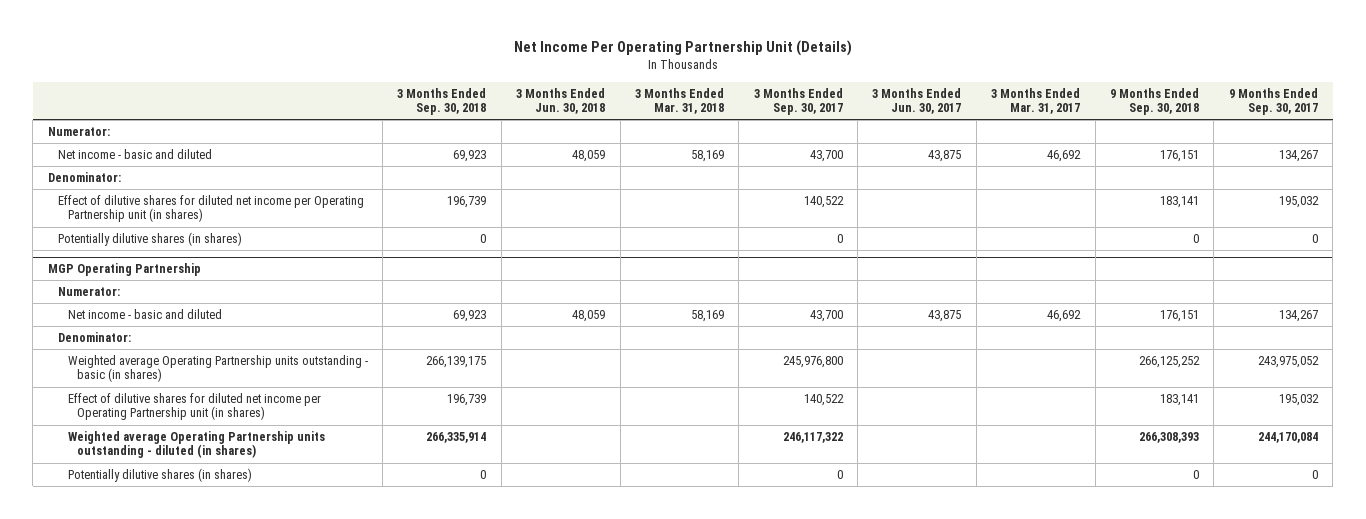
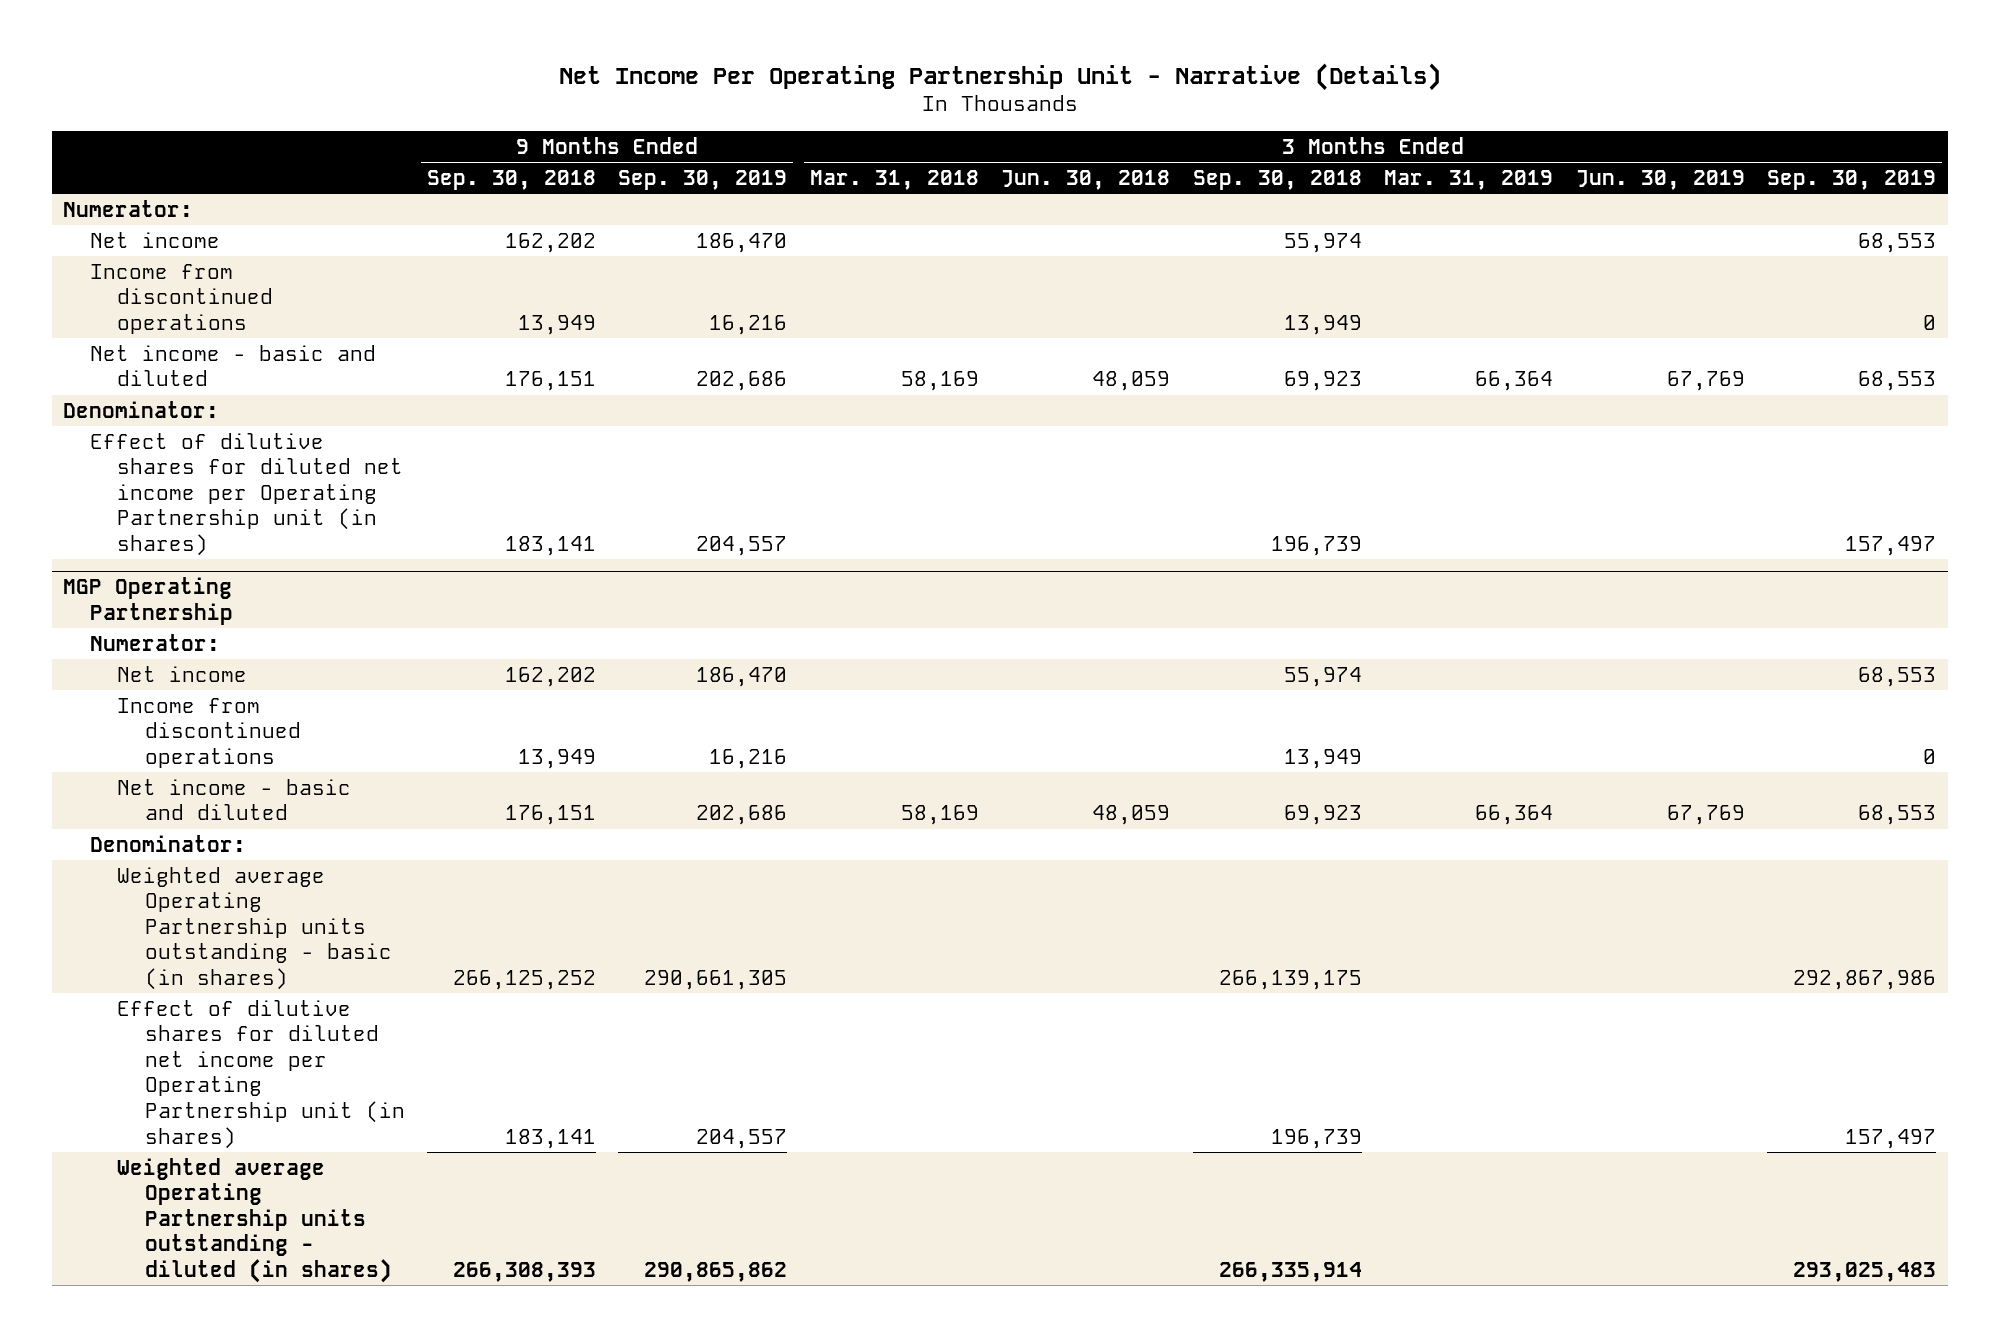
- Net Income Per Operating Partnership Unit (Details)
+ Net Income Per Operating Partnership Unit - Narrative (Details)
- | 3 Months Ended Sep. 30, 2018 | 3 Months Ended Jun. 30, 2018 | 3 Months Ended Mar. 31, 2018 | 3 Months Ended Sep. 30, 2017 | 3 Months Ended Jun. 30, 2017 | 3 Months Ended Mar. 31, 2017 | 9 Months Ended Sep. 30, 2018 | 9 Months Ended Sep. 30, 2017
+ | 9 Months Ended Sep. 30, 2018 | 9 Months Ended Sep. 30, 2019 | 3 Months Ended Mar. 31, 2018 | 3 Months Ended Jun. 30, 2018 | 3 Months Ended Sep. 30, 2018 | 3 Months Ended Mar. 31, 2019 | 3 Months Ended Jun. 30, 2019 | 3 Months Ended Sep. 30, 2019
+ Net income | 162,202 | 186,470 | | | 55,974 | | | 68,553
+ Income from discontinued operations | 13,949 | 16,216 | | | 13,949 | | | 0
- Potentially dilutive shares (in shares) | 0 | | | 0 | | | 0 | 0
@ MGP Operating Partnership
+ Net income | 162,202 | 186,470 | | | 55,974 | | | 68,553
+ Income from discontinued operations | 13,949 | 16,216 | | | 13,949 | | | 0
- Potentially dilutive shares (in shares) | 0 | | | 0 | | | 0 | 0

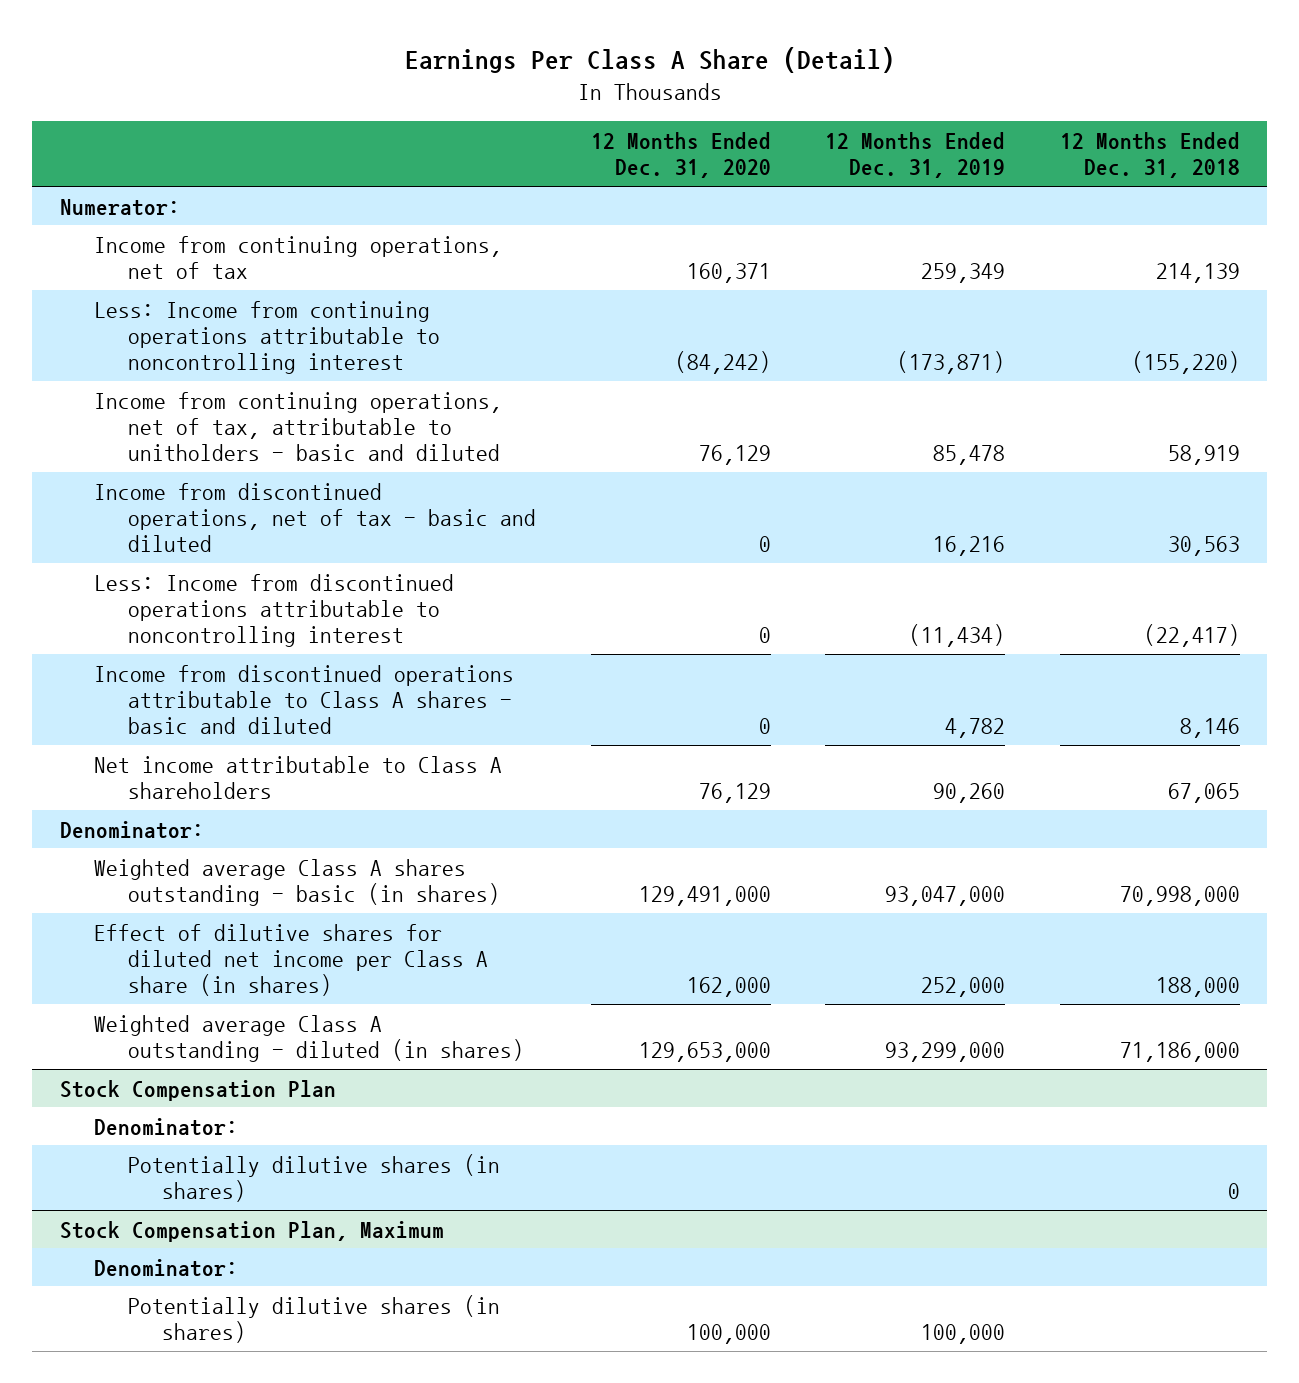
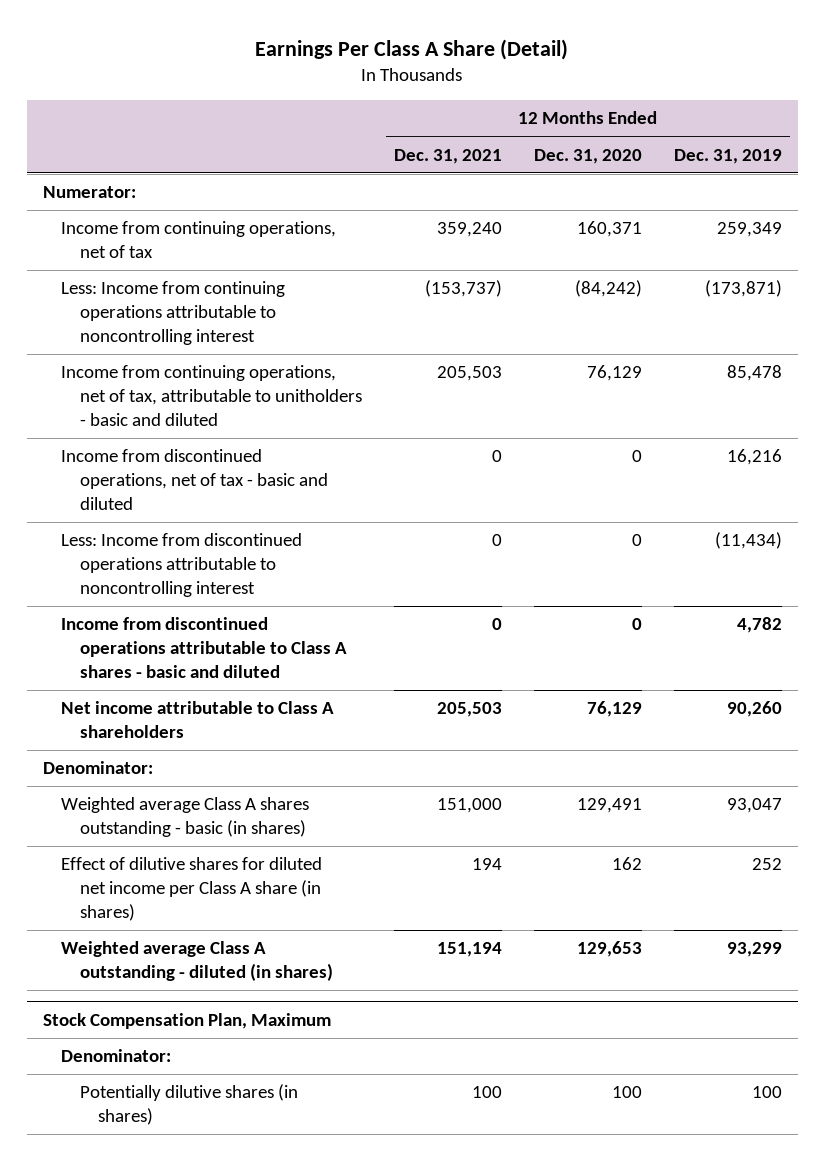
- | 12 Months Ended Dec. 31, 2020 | 12 Months Ended Dec. 31, 2019 | 12 Months Ended Dec. 31, 2018
+ | 12 Months Ended Dec. 31, 2021 | 12 Months Ended Dec. 31, 2020 | 12 Months Ended Dec. 31, 2019
- Weighted average Class A shares outstanding - basic (in shares) | 129,491,000 | 93,047,000 | 70,998,000
- Effect of dilutive shares for diluted net income per Class A share (in shares) | 162,000 | 252,000 | 188,000
- Weighted average Class A outstanding - diluted (in shares) | 129,653,000 | 93,299,000 | 71,186,000
- Stock Compensation Plan
- Denominator:
- Potentially dilutive shares (in shares) | | | 0
+ Weighted average Class A shares outstanding - basic (in shares) | 151,000 | 129,491 | 93,047
+ Effect of dilutive shares for diluted net income per Class A share (in shares) | 194 | 162 | 252
+ Weighted average Class A outstanding - diluted (in shares) | 151,194 | 129,653 | 93,299
@ Stock Compensation Plan, Maximum
- Potentially dilutive shares (in shares) | 100,000 | 100,000 |
+ Potentially dilutive shares (in shares) | 100 | 100 | 100

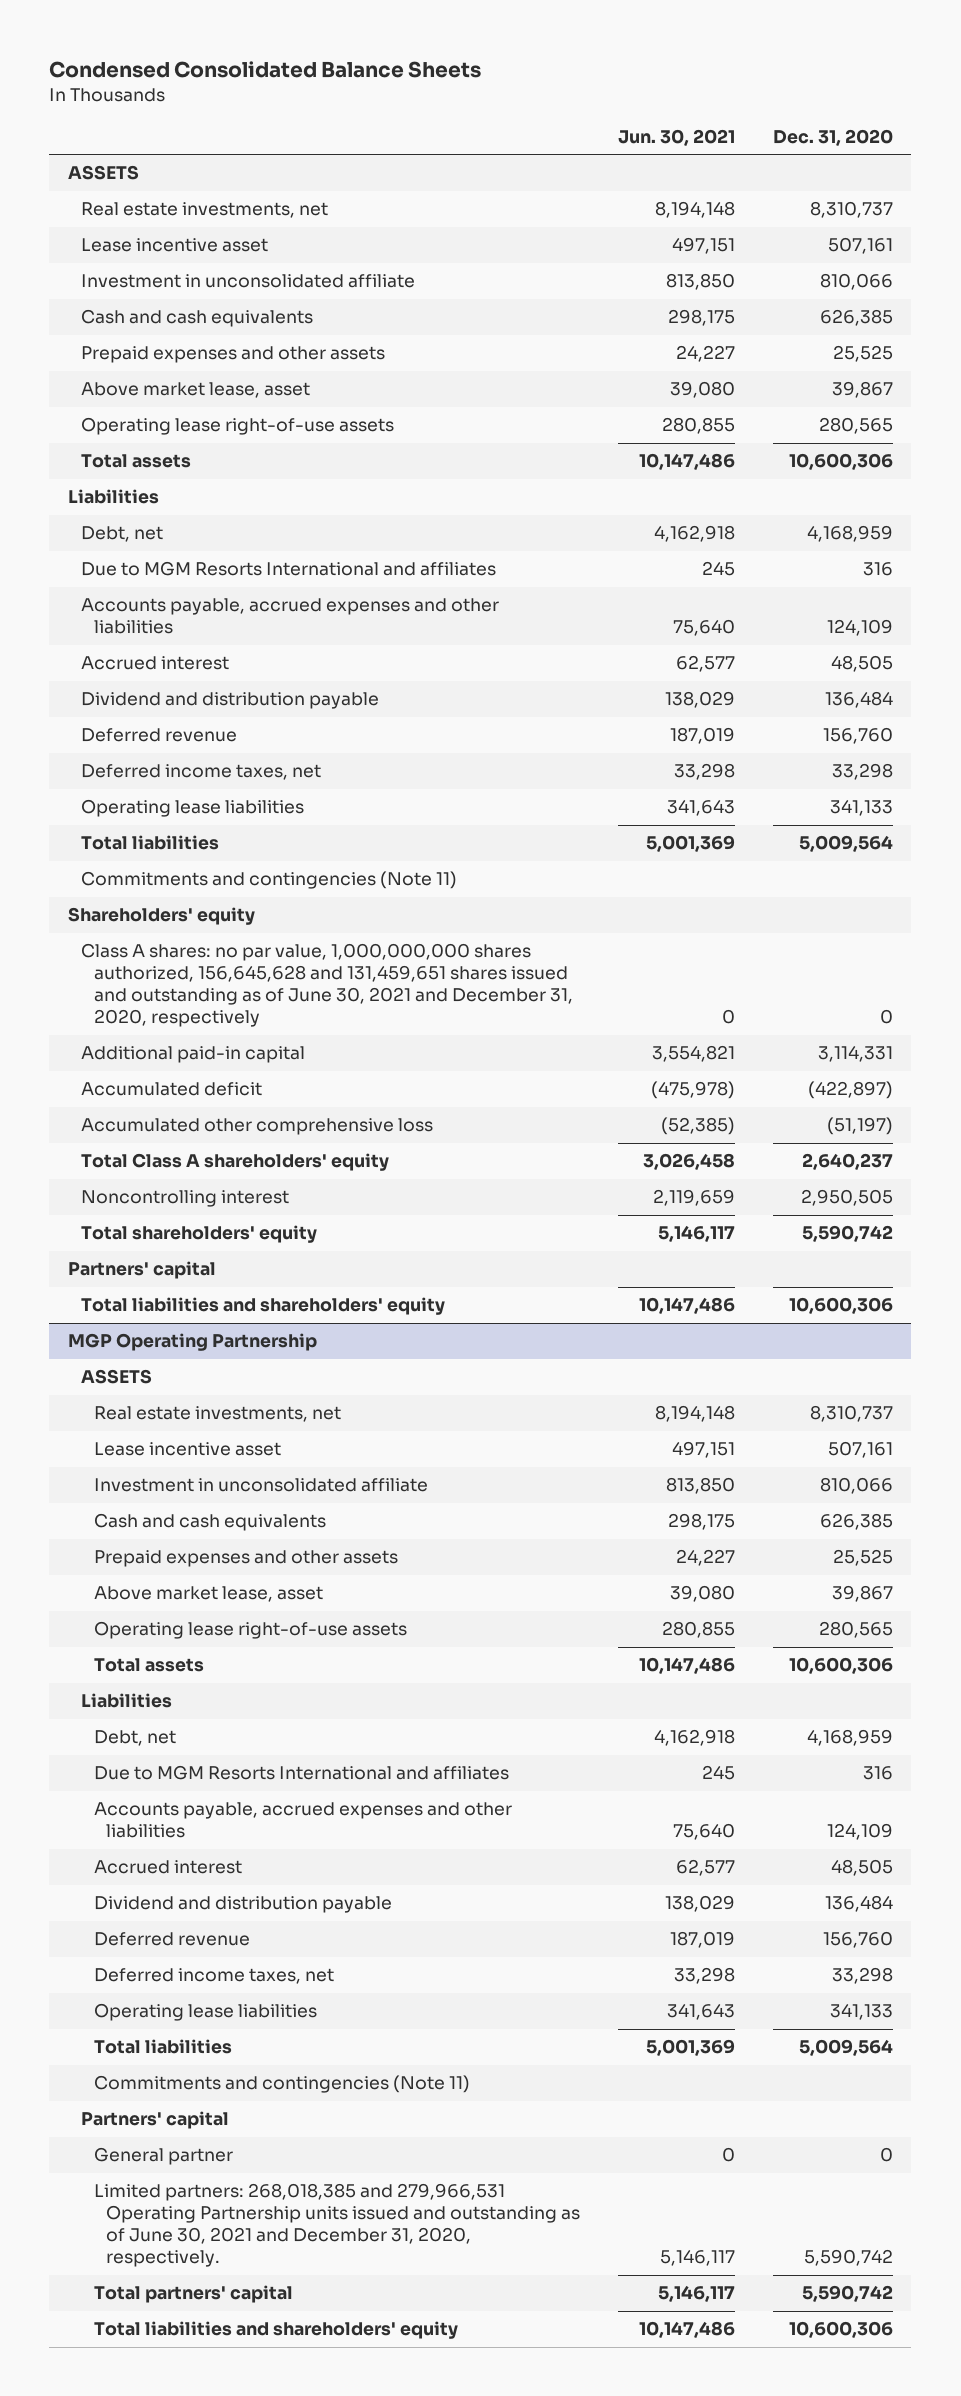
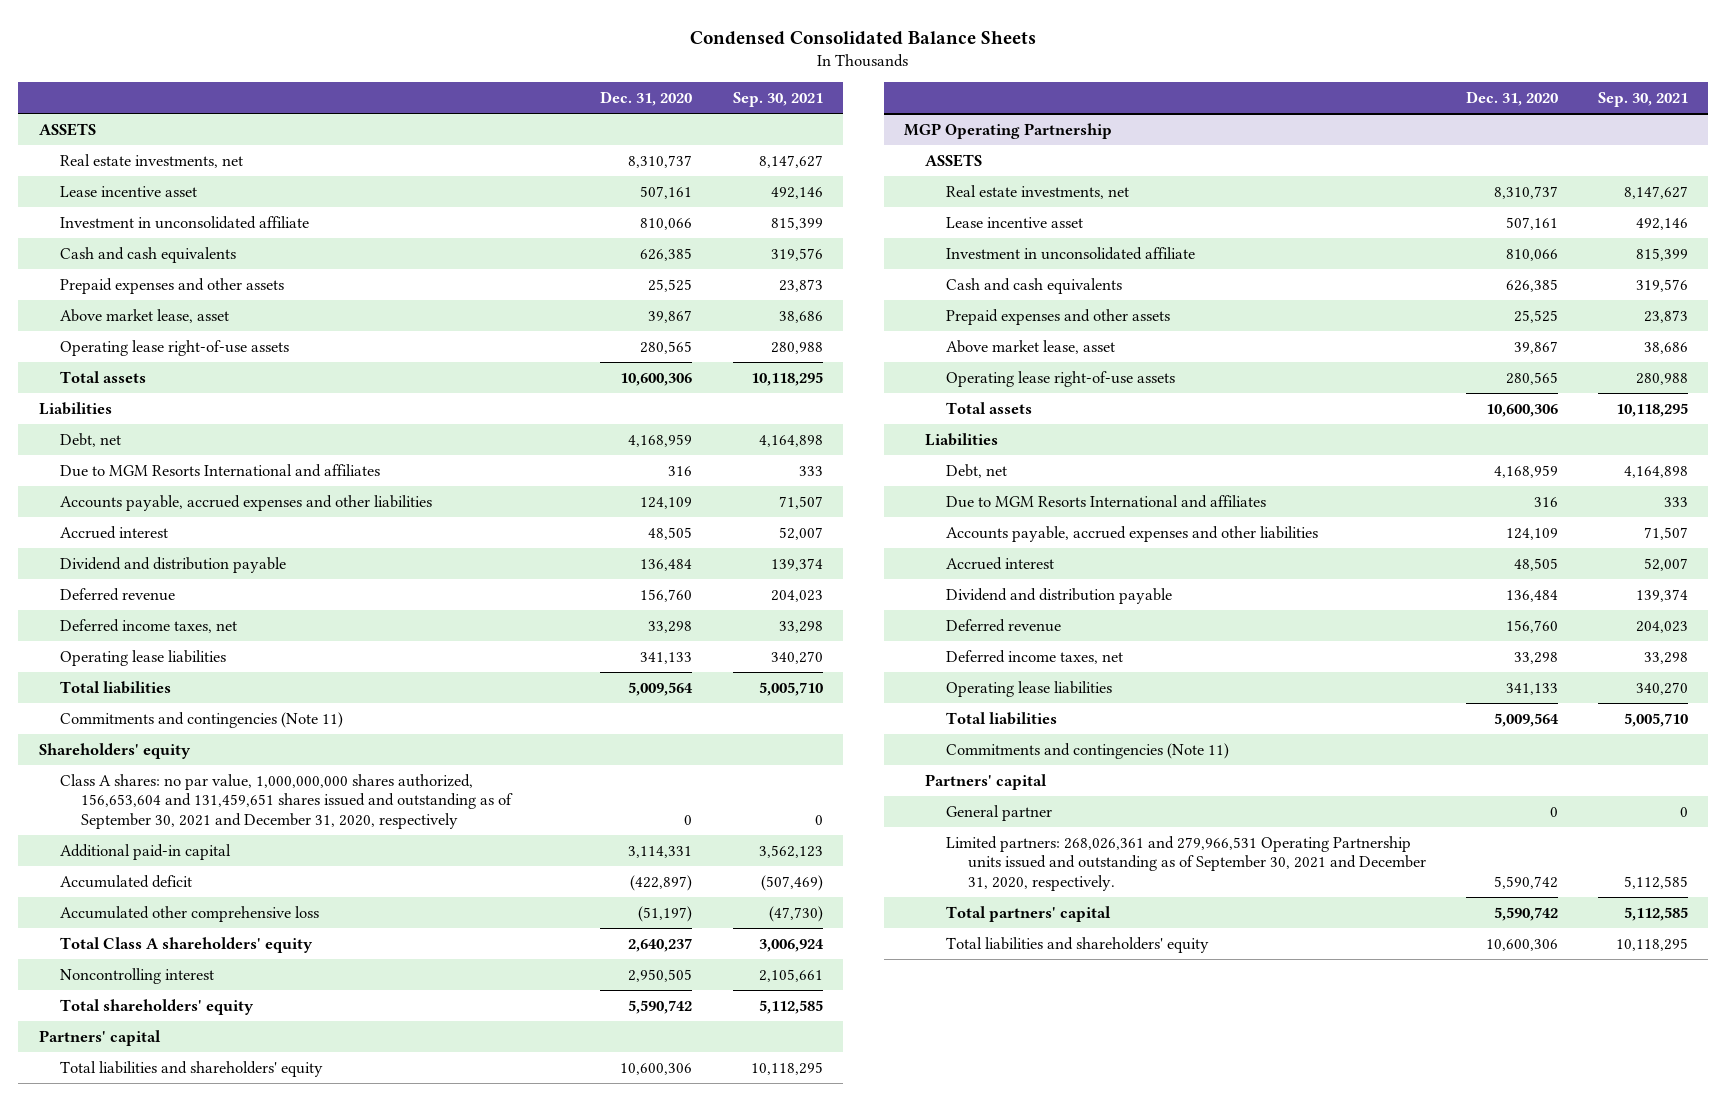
- | Jun. 30, 2021 | Dec. 31, 2020
+ | Dec. 31, 2020 | Sep. 30, 2021
- Class A shares: no par value, 1,000,000,000 shares authorized, 156,645,628 and 131,459,651 shares issued and outstanding as of June 30, 2021 and December 31, 2020, respectively | 0 | 0
+ Class A shares: no par value, 1,000,000,000 shares authorized, 156,653,604 and 131,459,651 shares issued and outstanding as of September 30, 2021 and December 31, 2020, respectively | 0 | 0
@ MGP Operating Partnership
- Limited partners: 268,018,385 and 279,966,531 Operating Partnership units issued and outstanding as of June 30, 2021 and December 31, 2020, respectively. | 5,146,117 | 5,590,742
+ Limited partners: 268,026,361 and 279,966,531 Operating Partnership units issued and outstanding as of September 30, 2021 and December 31, 2020, respectively. | 5,590,742 | 5,112,585

